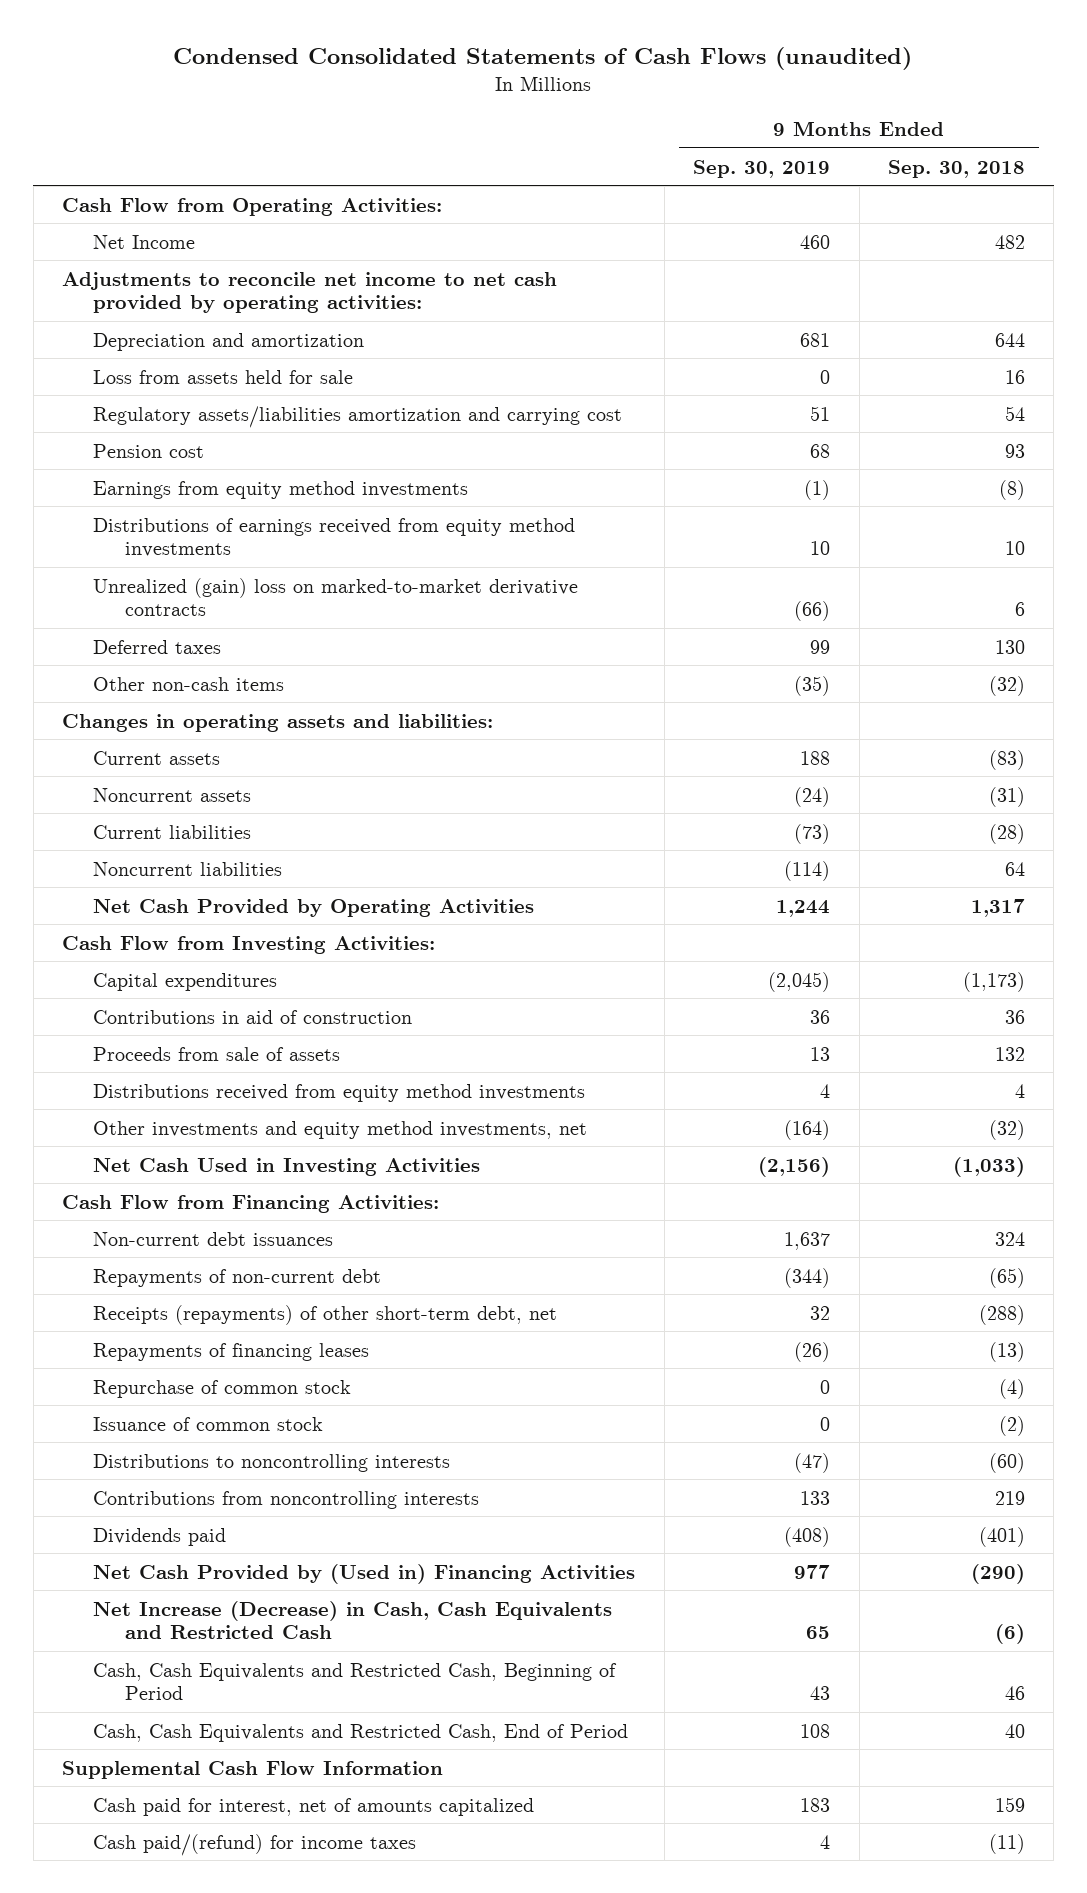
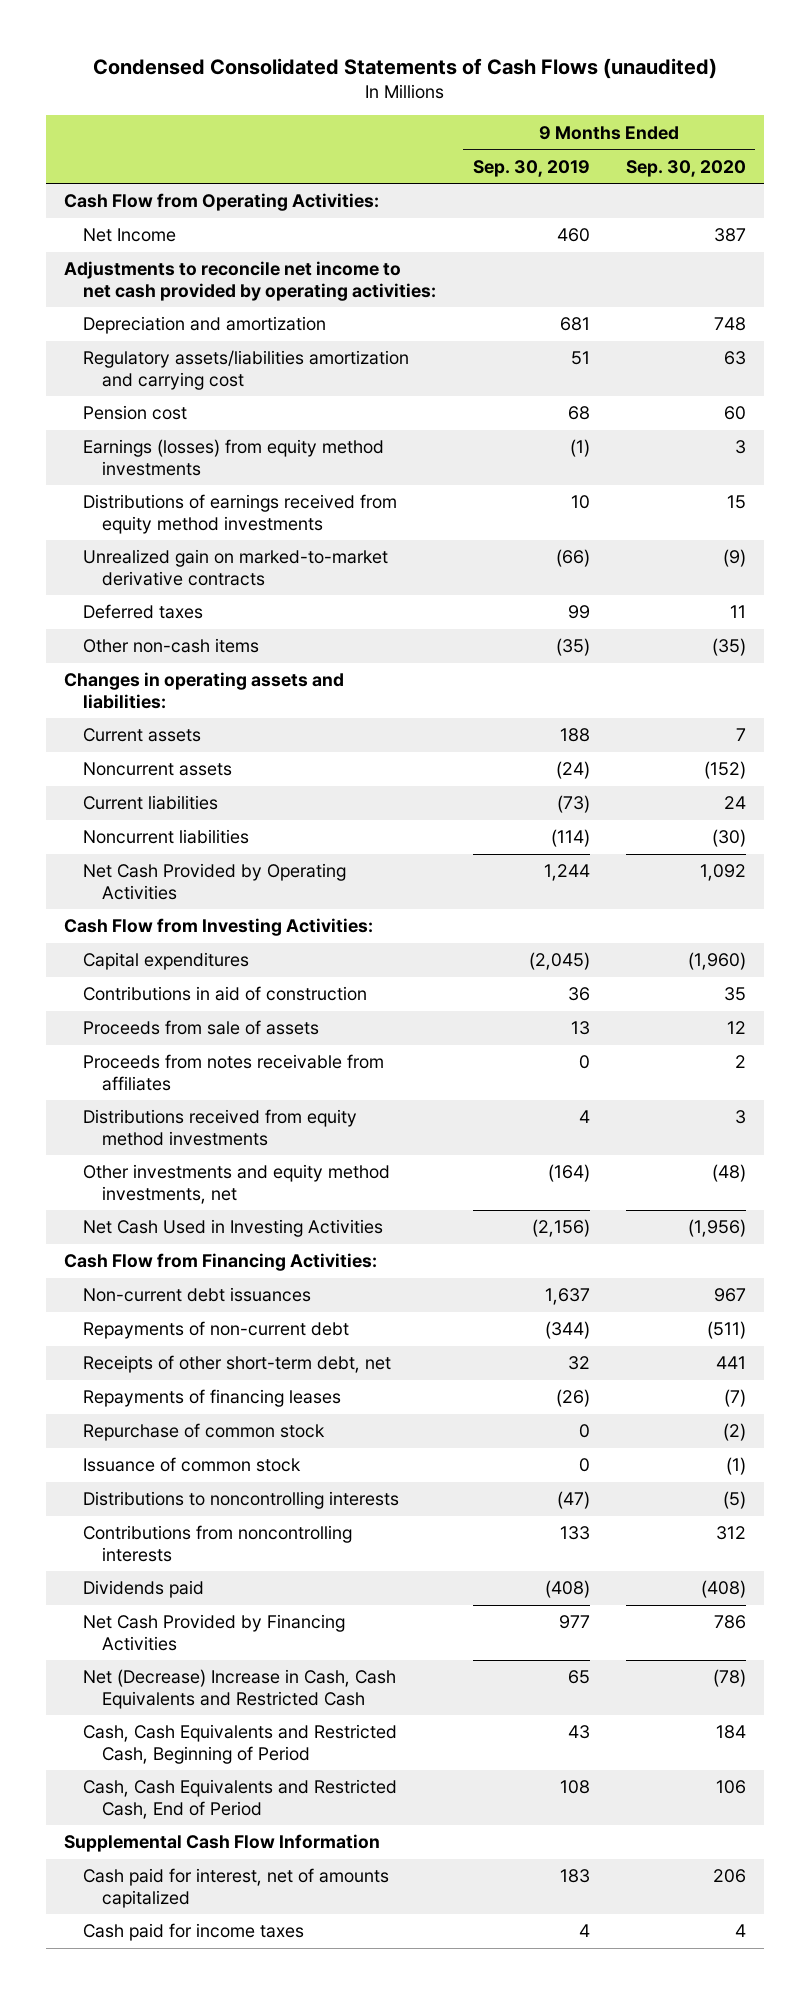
- | 9 Months Ended Sep. 30, 2019 | 9 Months Ended Sep. 30, 2018
+ | 9 Months Ended Sep. 30, 2019 | 9 Months Ended Sep. 30, 2020
- Loss from assets held for sale | 0 | 16
- Earnings from equity method investments | (1) | (8)
+ Earnings (losses) from equity method investments | (1) | 3
- Unrealized (gain) loss on marked-to-market derivative contracts | (66) | 6
+ Unrealized gain on marked-to-market derivative contracts | (66) | (9)
+ Proceeds from notes receivable from affiliates | 0 | 2
- Receipts (repayments) of other short-term debt, net | 32 | (288)
+ Receipts of other short-term debt, net | 32 | 441
- Net Cash Provided by (Used in) Financing Activities | 977 | (290)
- Net Increase (Decrease) in Cash, Cash Equivalents and Restricted Cash | 65 | (6)
+ Net Cash Provided by Financing Activities | 977 | 786
+ Net (Decrease) Increase in Cash, Cash Equivalents and Restricted Cash | 65 | (78)
- Cash paid/(refund) for income taxes | 4 | (11)
+ Cash paid for income taxes | 4 | 4

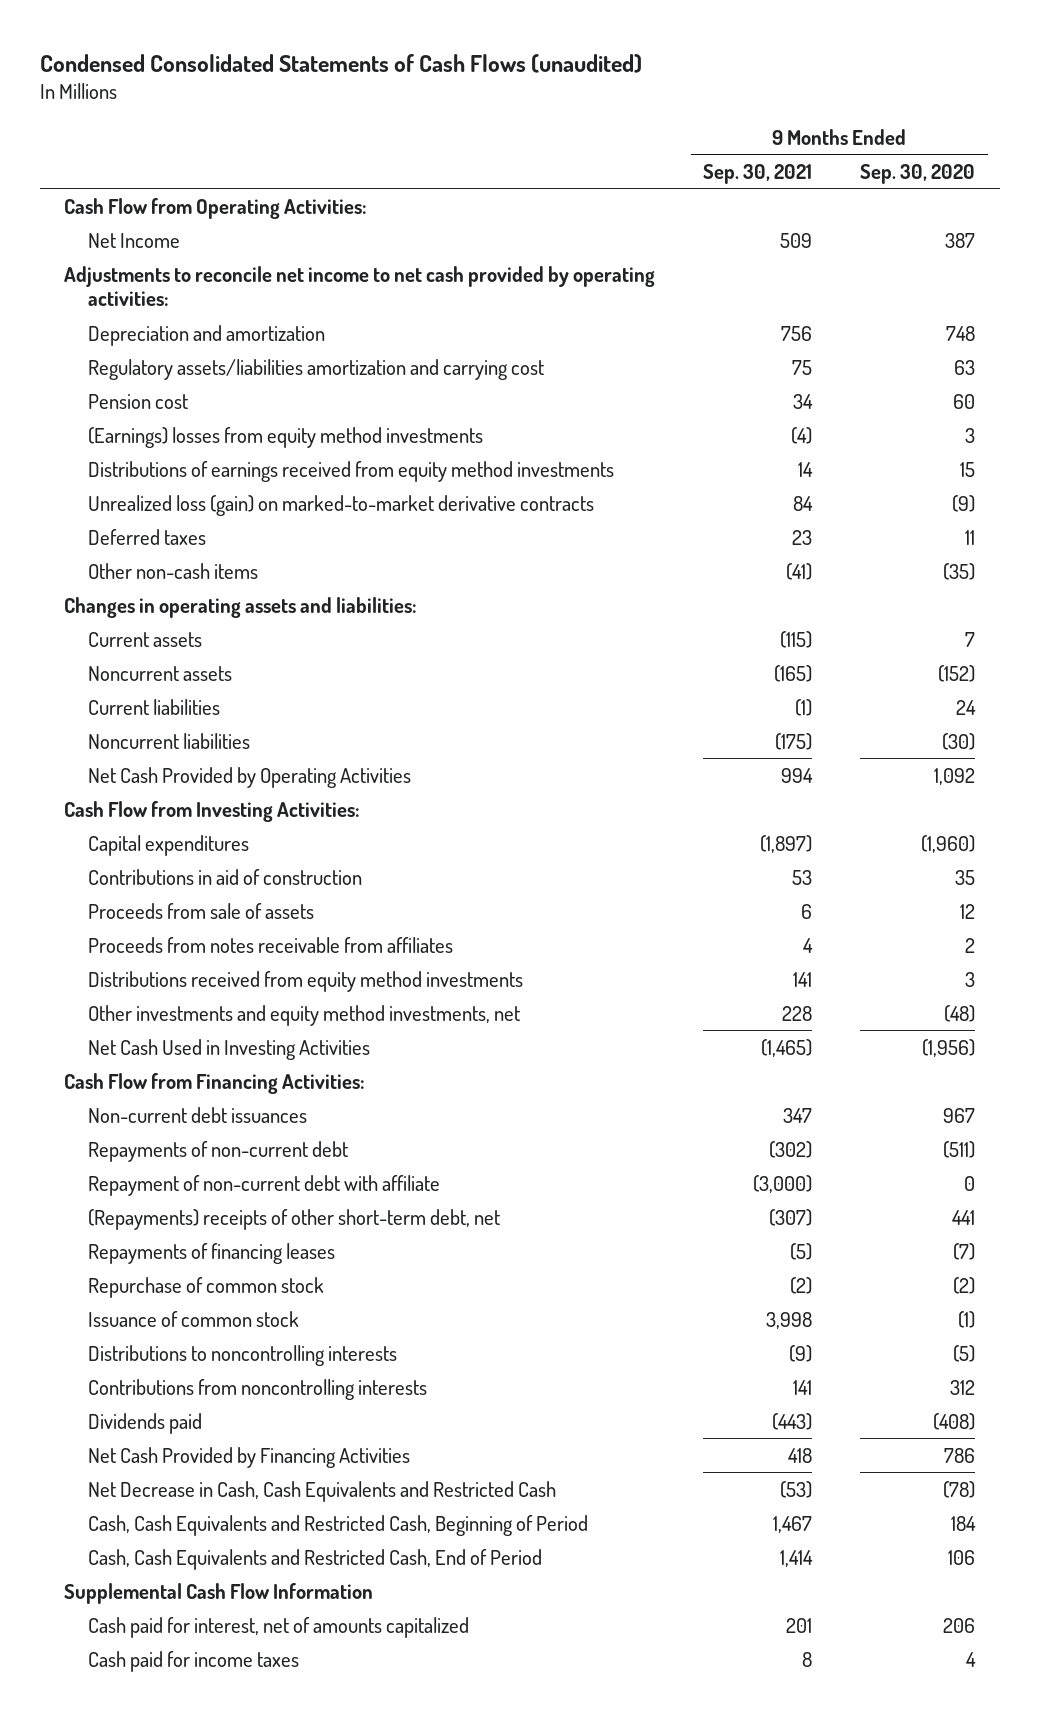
- | 9 Months Ended Sep. 30, 2019 | 9 Months Ended Sep. 30, 2020
+ | 9 Months Ended Sep. 30, 2021 | 9 Months Ended Sep. 30, 2020
- Earnings (losses) from equity method investments | (1) | 3
+ (Earnings) losses from equity method investments | (4) | 3
- Unrealized gain on marked-to-market derivative contracts | (66) | (9)
+ Unrealized loss (gain) on marked-to-market derivative contracts | 84 | (9)
- Receipts of other short-term debt, net | 32 | 441
+ Repayment of non-current debt with affiliate | (3,000) | 0
+ (Repayments) receipts of other short-term debt, net | (307) | 441
- Net (Decrease) Increase in Cash, Cash Equivalents and Restricted Cash | 65 | (78)
+ Net Decrease in Cash, Cash Equivalents and Restricted Cash | (53) | (78)

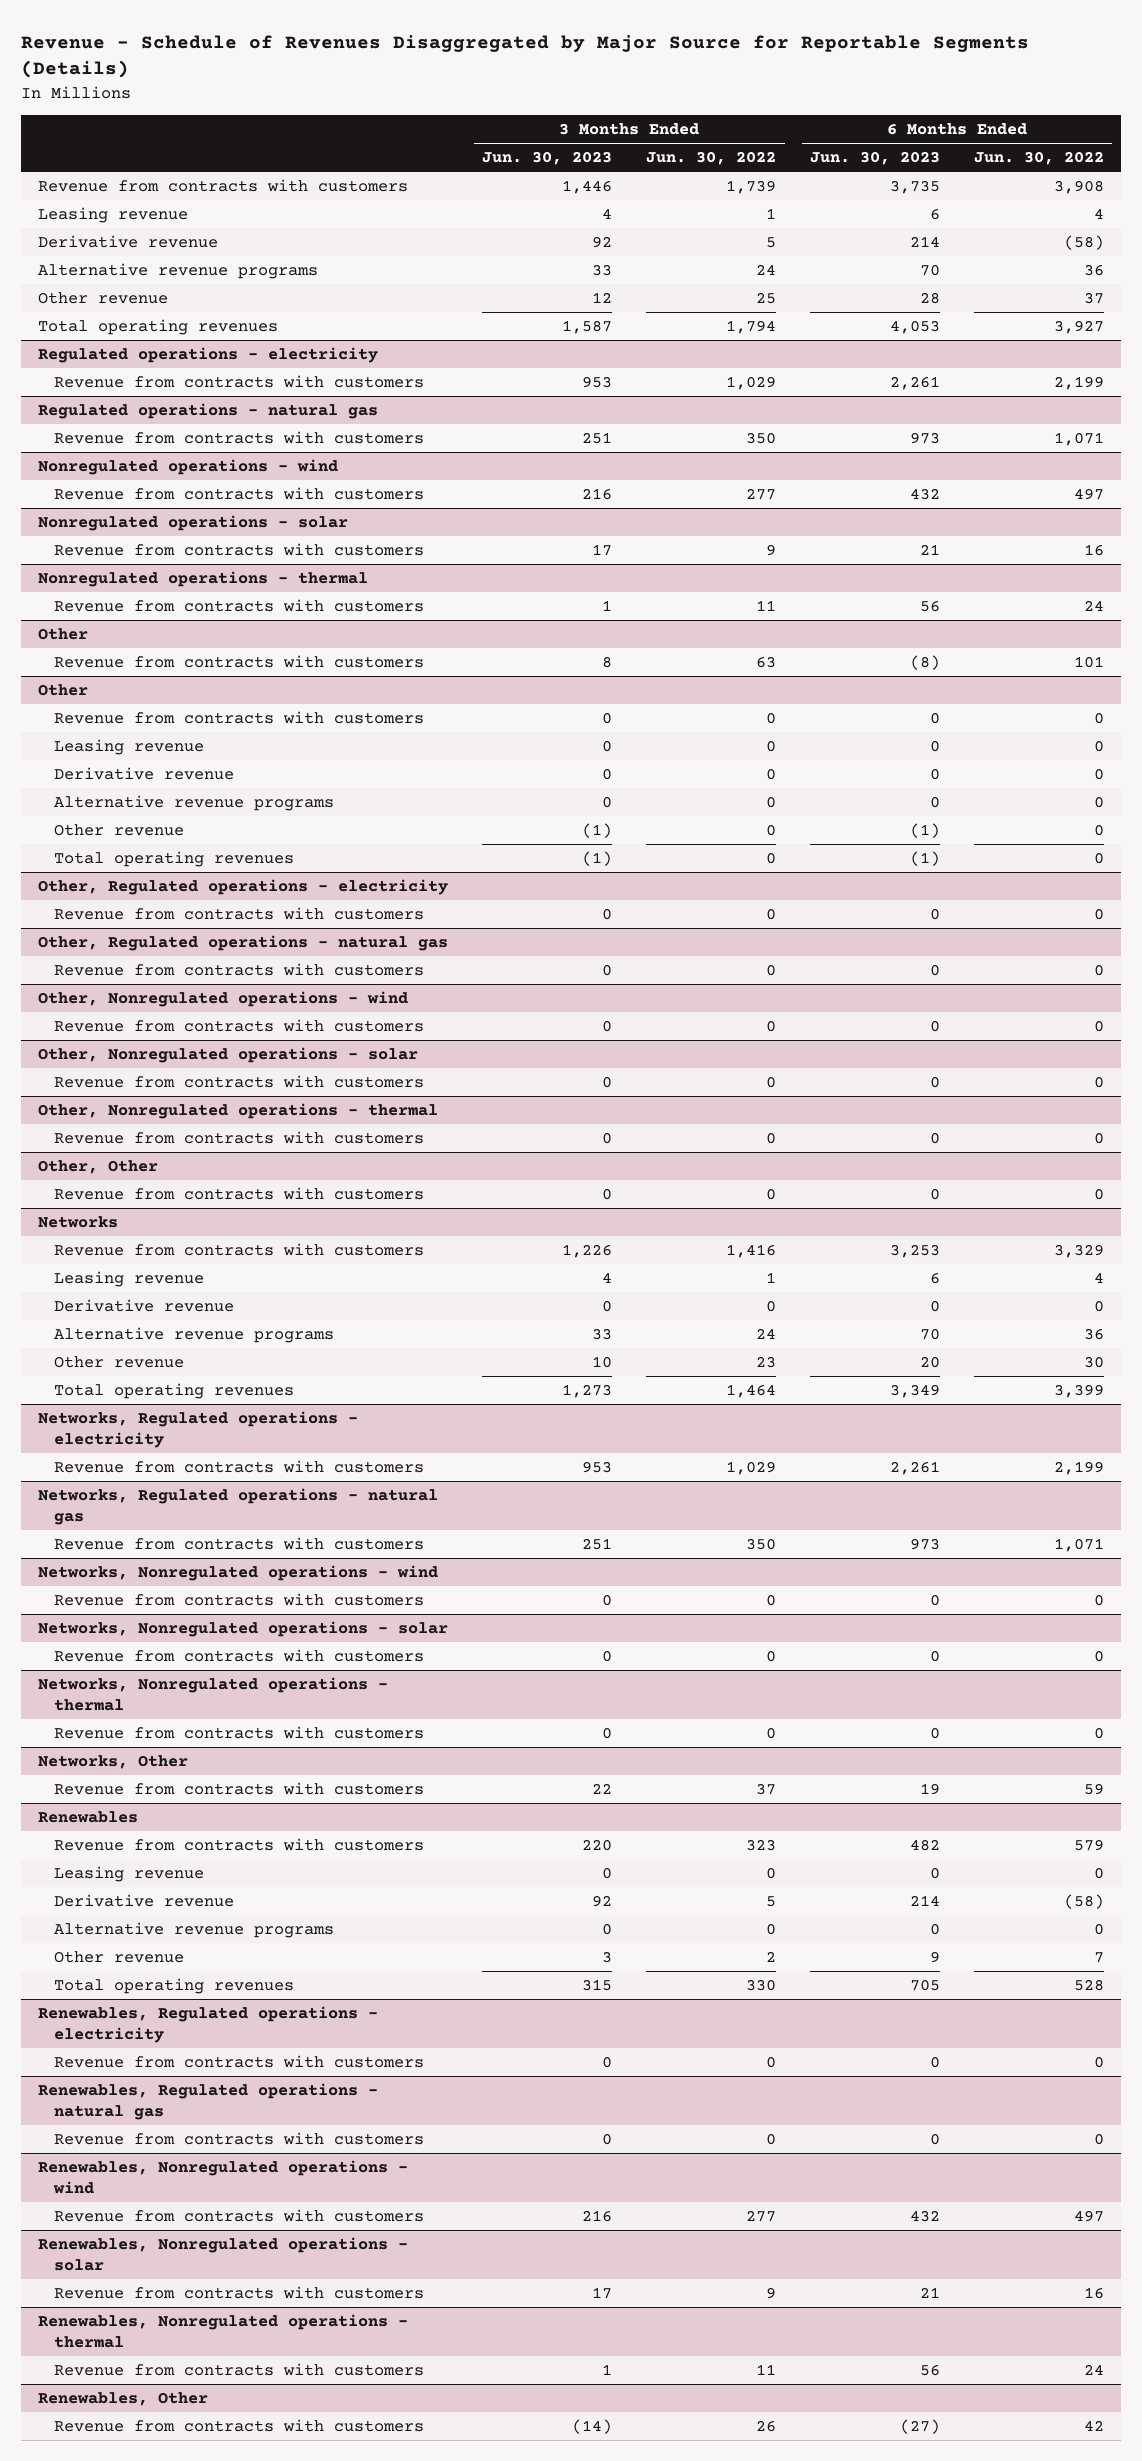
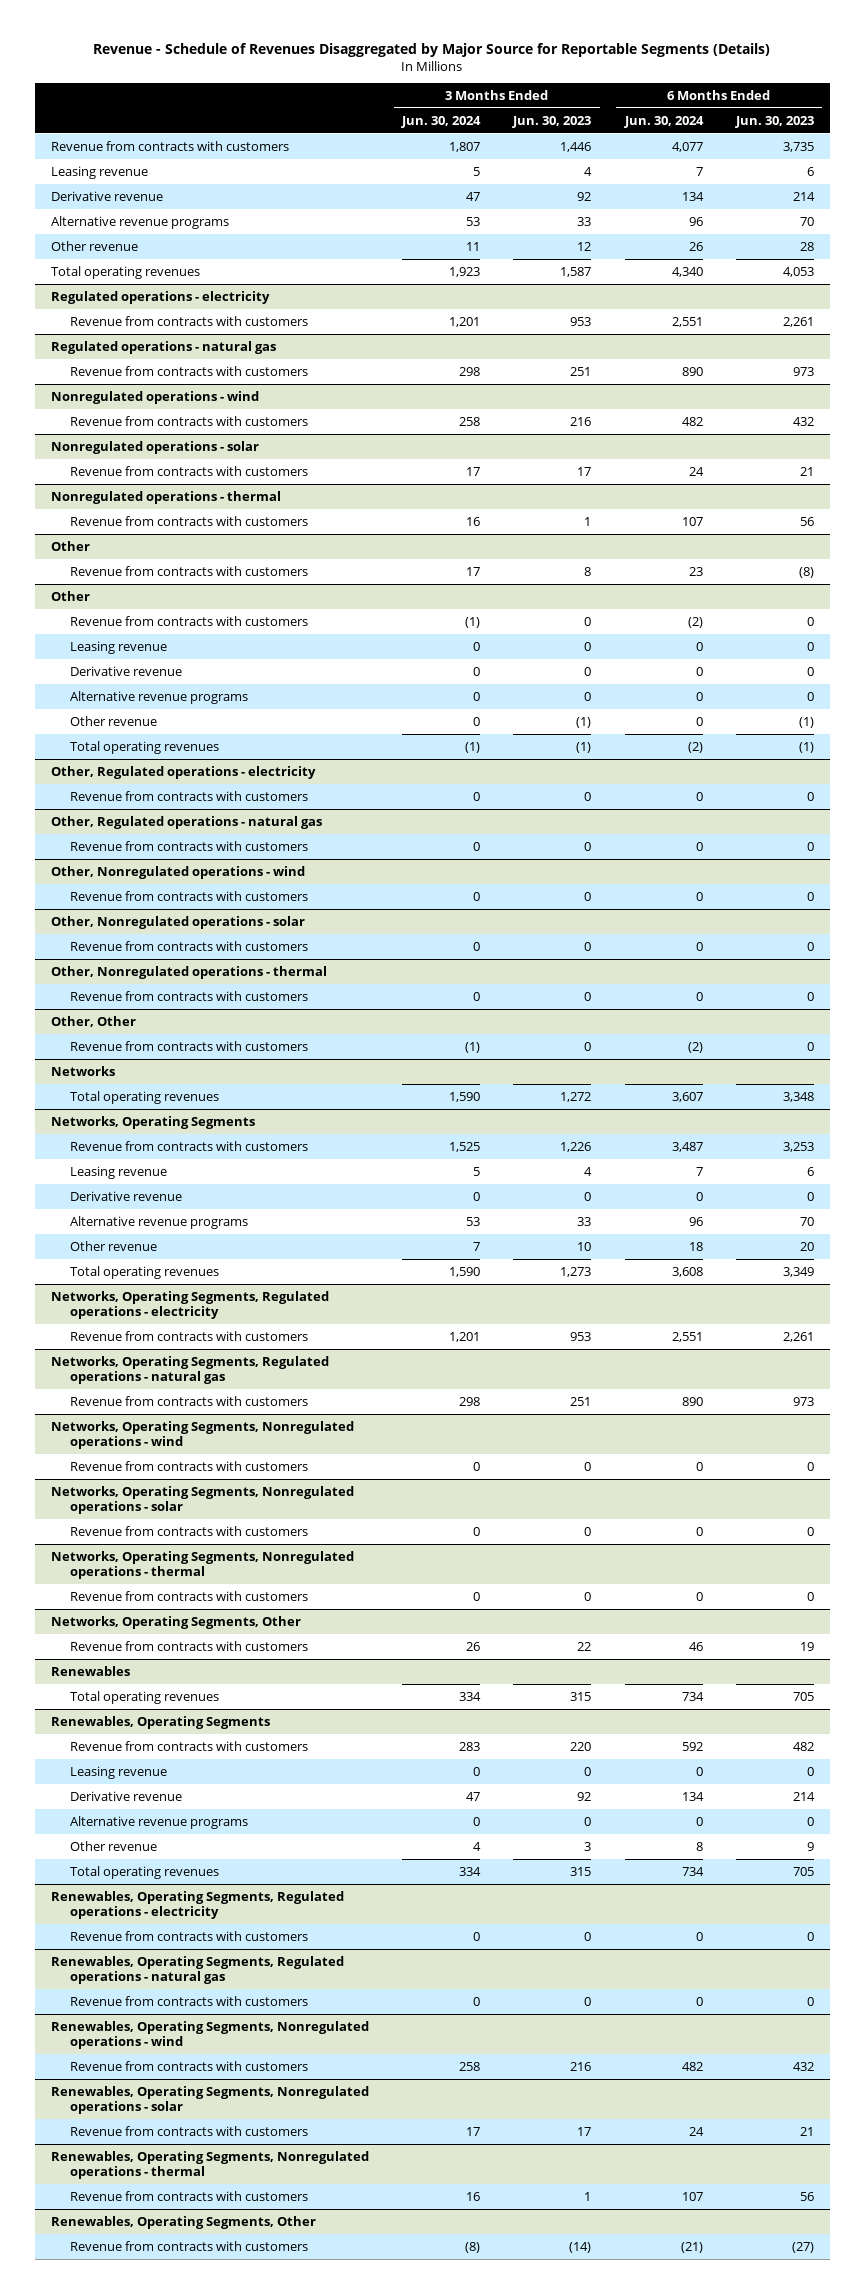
- | 3 Months Ended Jun. 30, 2023 | 3 Months Ended Jun. 30, 2022 | 6 Months Ended Jun. 30, 2023 | 6 Months Ended Jun. 30, 2022
+ | 3 Months Ended Jun. 30, 2024 | 3 Months Ended Jun. 30, 2023 | 6 Months Ended Jun. 30, 2024 | 6 Months Ended Jun. 30, 2023
@ Networks
+ Total operating revenues | 1,590 | 1,272 | 3,607 | 3,348
+ Networks, Operating Segments
- Networks, Regulated operations - electricity
+ Networks, Operating Segments, Regulated operations - electricity
- Networks, Regulated operations - natural gas
+ Networks, Operating Segments, Regulated operations - natural gas
- Networks, Nonregulated operations - wind
+ Networks, Operating Segments, Nonregulated operations - wind
- Networks, Nonregulated operations - solar
+ Networks, Operating Segments, Nonregulated operations - solar
- Networks, Nonregulated operations - thermal
+ Networks, Operating Segments, Nonregulated operations - thermal
- Networks, Other
+ Networks, Operating Segments, Other
@ Renewables
+ Total operating revenues | 334 | 315 | 734 | 705
+ Renewables, Operating Segments
- Renewables, Regulated operations - electricity
+ Renewables, Operating Segments, Regulated operations - electricity
- Renewables, Regulated operations - natural gas
+ Renewables, Operating Segments, Regulated operations - natural gas
- Renewables, Nonregulated operations - wind
+ Renewables, Operating Segments, Nonregulated operations - wind
- Renewables, Nonregulated operations - solar
+ Renewables, Operating Segments, Nonregulated operations - solar
- Renewables, Nonregulated operations - thermal
+ Renewables, Operating Segments, Nonregulated operations - thermal
- Renewables, Other
+ Renewables, Operating Segments, Other

